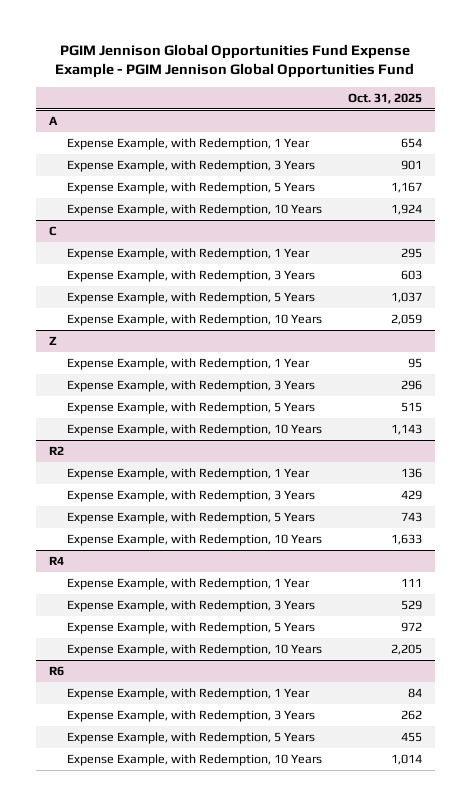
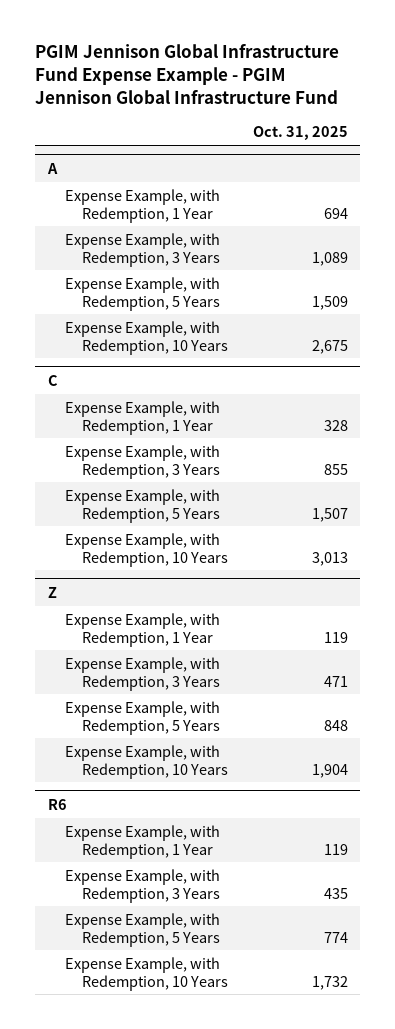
- PGIM Jennison Global Opportunities Fund Expense Example - PGIM Jennison Global Opportunities Fund
+ PGIM Jennison Global Infrastructure Fund Expense Example - PGIM Jennison Global Infrastructure Fund
@ A
- Expense Example, with Redemption, 1 Year | 654
- Expense Example, with Redemption, 3 Years | 901
- Expense Example, with Redemption, 5 Years | 1,167
- Expense Example, with Redemption, 10 Years | 1,924
+ Expense Example, with Redemption, 1 Year | 694
+ Expense Example, with Redemption, 3 Years | 1,089
+ Expense Example, with Redemption, 5 Years | 1,509
+ Expense Example, with Redemption, 10 Years | 2,675
@ C
- Expense Example, with Redemption, 1 Year | 295
- Expense Example, with Redemption, 3 Years | 603
- Expense Example, with Redemption, 5 Years | 1,037
- Expense Example, with Redemption, 10 Years | 2,059
+ Expense Example, with Redemption, 1 Year | 328
+ Expense Example, with Redemption, 3 Years | 855
+ Expense Example, with Redemption, 5 Years | 1,507
+ Expense Example, with Redemption, 10 Years | 3,013
@ Z
- Expense Example, with Redemption, 1 Year | 95
- Expense Example, with Redemption, 3 Years | 296
- Expense Example, with Redemption, 5 Years | 515
- Expense Example, with Redemption, 10 Years | 1,143
- R2
- Expense Example, with Redemption, 1 Year | 136
- Expense Example, with Redemption, 3 Years | 429
- Expense Example, with Redemption, 5 Years | 743
- Expense Example, with Redemption, 10 Years | 1,633
- R4
- Expense Example, with Redemption, 1 Year | 111
- Expense Example, with Redemption, 3 Years | 529
- Expense Example, with Redemption, 5 Years | 972
- Expense Example, with Redemption, 10 Years | 2,205
@ Z
+ Expense Example, with Redemption, 1 Year | 119
+ Expense Example, with Redemption, 3 Years | 471
+ Expense Example, with Redemption, 5 Years | 848
+ Expense Example, with Redemption, 10 Years | 1,904
@ R6
- Expense Example, with Redemption, 1 Year | 84
- Expense Example, with Redemption, 3 Years | 262
- Expense Example, with Redemption, 5 Years | 455
- Expense Example, with Redemption, 10 Years | 1,014
+ Expense Example, with Redemption, 1 Year | 119
+ Expense Example, with Redemption, 3 Years | 435
+ Expense Example, with Redemption, 5 Years | 774
+ Expense Example, with Redemption, 10 Years | 1,732

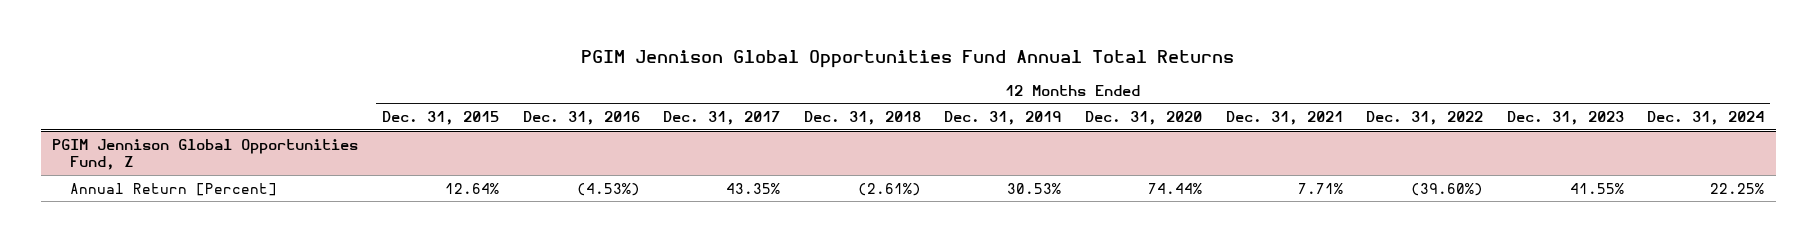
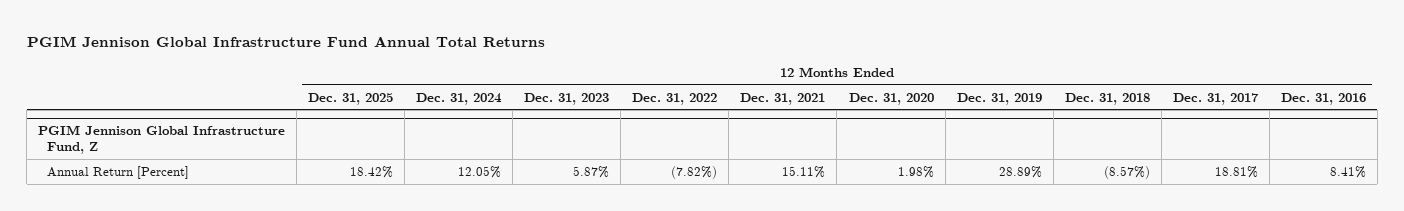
- PGIM Jennison Global Opportunities Fund Annual Total Returns
+ PGIM Jennison Global Infrastructure Fund Annual Total Returns
- | 12 Months Ended Dec. 31, 2015 | 12 Months Ended Dec. 31, 2016 | 12 Months Ended Dec. 31, 2017 | 12 Months Ended Dec. 31, 2018 | 12 Months Ended Dec. 31, 2019 | 12 Months Ended Dec. 31, 2020 | 12 Months Ended Dec. 31, 2021 | 12 Months Ended Dec. 31, 2022 | 12 Months Ended Dec. 31, 2023 | 12 Months Ended Dec. 31, 2024
+ | 12 Months Ended Dec. 31, 2025 | 12 Months Ended Dec. 31, 2024 | 12 Months Ended Dec. 31, 2023 | 12 Months Ended Dec. 31, 2022 | 12 Months Ended Dec. 31, 2021 | 12 Months Ended Dec. 31, 2020 | 12 Months Ended Dec. 31, 2019 | 12 Months Ended Dec. 31, 2018 | 12 Months Ended Dec. 31, 2017 | 12 Months Ended Dec. 31, 2016
- PGIM Jennison Global Opportunities Fund, Z
- Annual Return [Percent] | 12.64% | (4.53%) | 43.35% | (2.61%) | 30.53% | 74.44% | 7.71% | (39.60%) | 41.55% | 22.25%
+ PGIM Jennison Global Infrastructure Fund, Z
+ Annual Return [Percent] | 18.42% | 12.05% | 5.87% | (7.82%) | 15.11% | 1.98% | 28.89% | (8.57%) | 18.81% | 8.41%

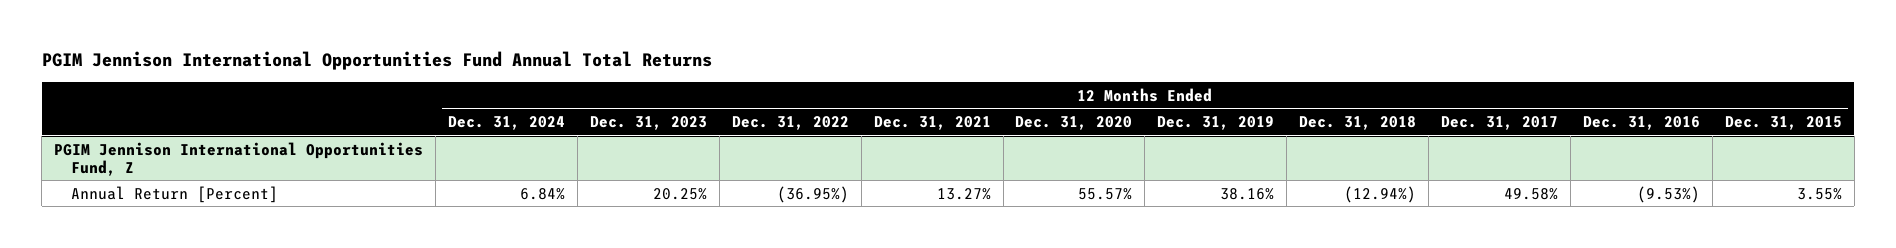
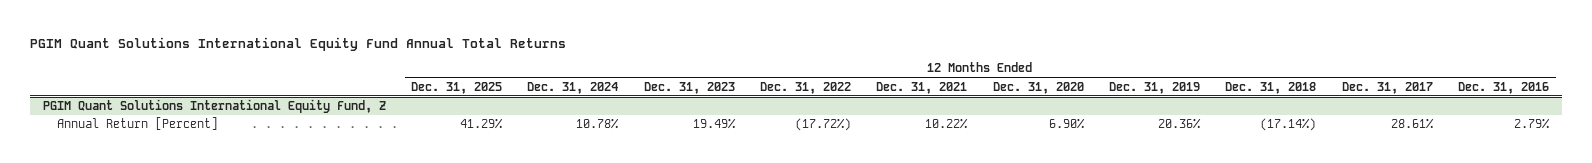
- PGIM Jennison International Opportunities Fund Annual Total Returns
+ PGIM Quant Solutions International Equity Fund Annual Total Returns
- | 12 Months Ended Dec. 31, 2024 | 12 Months Ended Dec. 31, 2023 | 12 Months Ended Dec. 31, 2022 | 12 Months Ended Dec. 31, 2021 | 12 Months Ended Dec. 31, 2020 | 12 Months Ended Dec. 31, 2019 | 12 Months Ended Dec. 31, 2018 | 12 Months Ended Dec. 31, 2017 | 12 Months Ended Dec. 31, 2016 | 12 Months Ended Dec. 31, 2015
+ | 12 Months Ended Dec. 31, 2025 | 12 Months Ended Dec. 31, 2024 | 12 Months Ended Dec. 31, 2023 | 12 Months Ended Dec. 31, 2022 | 12 Months Ended Dec. 31, 2021 | 12 Months Ended Dec. 31, 2020 | 12 Months Ended Dec. 31, 2019 | 12 Months Ended Dec. 31, 2018 | 12 Months Ended Dec. 31, 2017 | 12 Months Ended Dec. 31, 2016
- PGIM Jennison International Opportunities Fund, Z
- Annual Return [Percent] | 6.84% | 20.25% | (36.95%) | 13.27% | 55.57% | 38.16% | (12.94%) | 49.58% | (9.53%) | 3.55%
+ PGIM Quant Solutions International Equity Fund, Z
+ Annual Return [Percent] | 41.29% | 10.78% | 19.49% | (17.72%) | 10.22% | 6.90% | 20.36% | (17.14%) | 28.61% | 2.79%

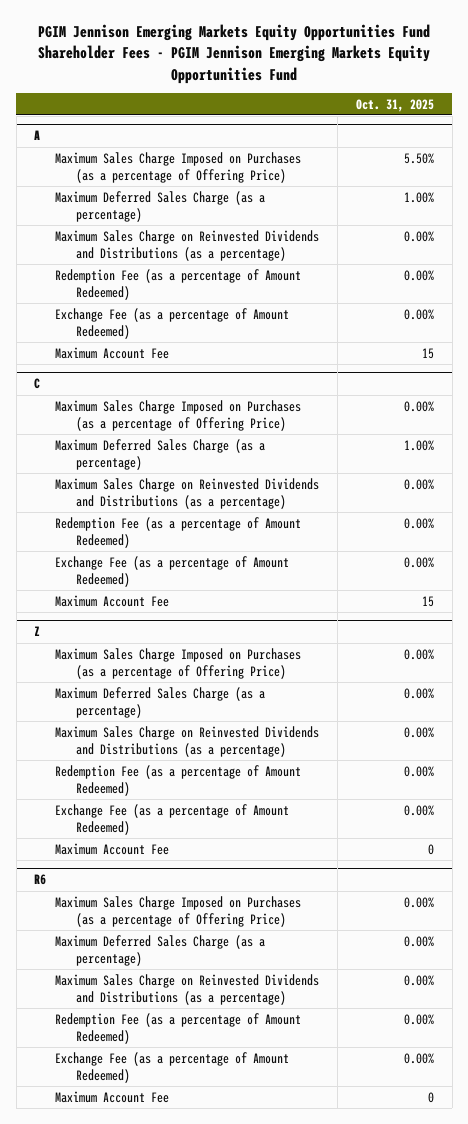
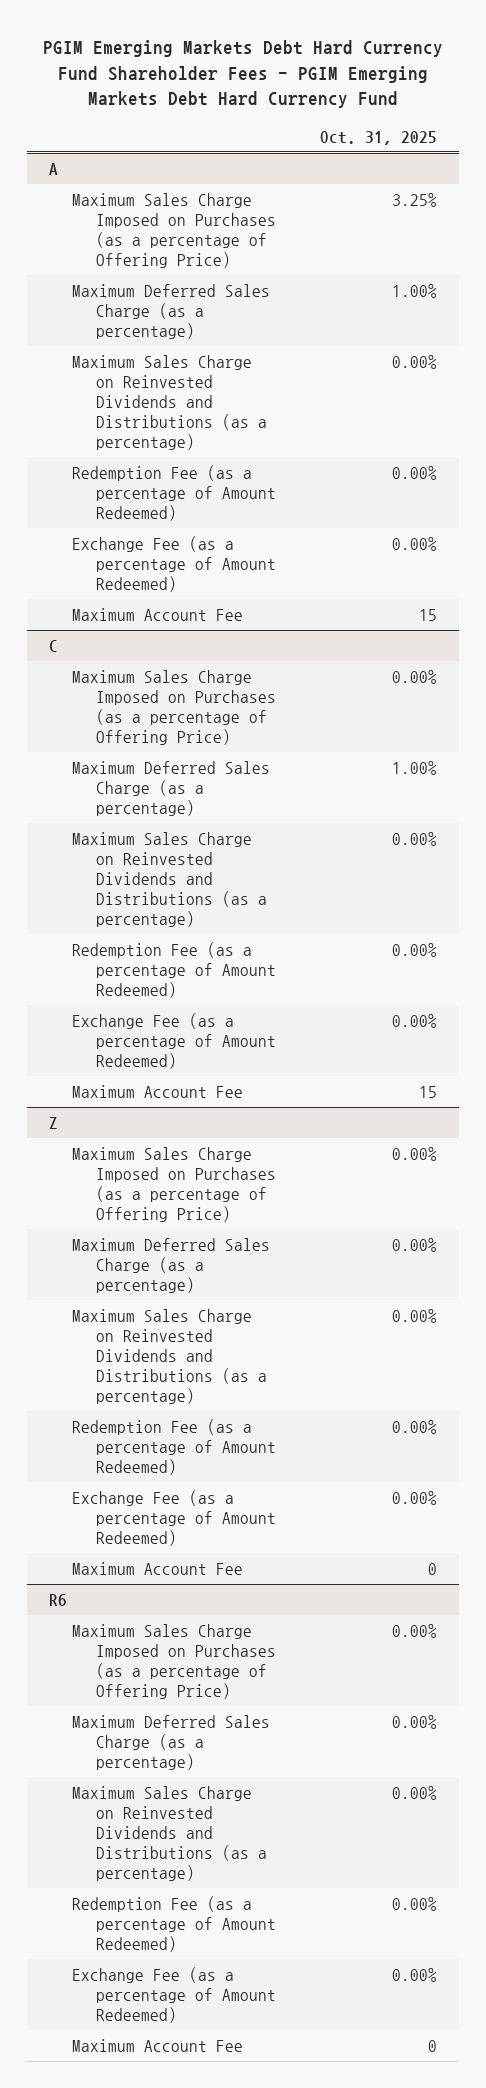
- PGIM Jennison Emerging Markets Equity Opportunities Fund Shareholder Fees - PGIM Jennison Emerging Markets Equity Opportunities Fund
+ PGIM Emerging Markets Debt Hard Currency Fund Shareholder Fees - PGIM Emerging Markets Debt Hard Currency Fund
@ A
- Maximum Sales Charge Imposed on Purchases (as a percentage of Offering Price) | 5.50%
+ Maximum Sales Charge Imposed on Purchases (as a percentage of Offering Price) | 3.25%

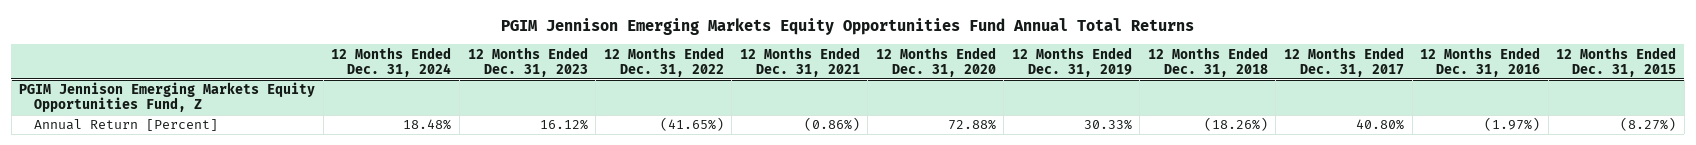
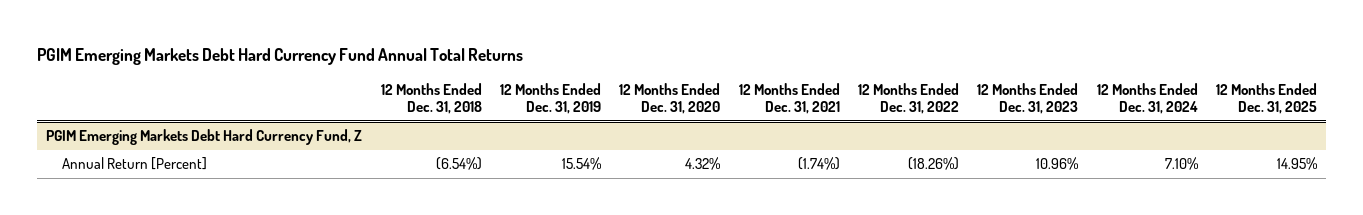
- PGIM Jennison Emerging Markets Equity Opportunities Fund Annual Total Returns
+ PGIM Emerging Markets Debt Hard Currency Fund Annual Total Returns
- | 12 Months Ended Dec. 31, 2024 | 12 Months Ended Dec. 31, 2023 | 12 Months Ended Dec. 31, 2022 | 12 Months Ended Dec. 31, 2021 | 12 Months Ended Dec. 31, 2020 | 12 Months Ended Dec. 31, 2019 | 12 Months Ended Dec. 31, 2018 | 12 Months Ended Dec. 31, 2017 | 12 Months Ended Dec. 31, 2016 | 12 Months Ended Dec. 31, 2015
+ | 12 Months Ended Dec. 31, 2018 | 12 Months Ended Dec. 31, 2019 | 12 Months Ended Dec. 31, 2020 | 12 Months Ended Dec. 31, 2021 | 12 Months Ended Dec. 31, 2022 | 12 Months Ended Dec. 31, 2023 | 12 Months Ended Dec. 31, 2024 | 12 Months Ended Dec. 31, 2025
- PGIM Jennison Emerging Markets Equity Opportunities Fund, Z
- Annual Return [Percent] | 18.48% | 16.12% | (41.65%) | (0.86%) | 72.88% | 30.33% | (18.26%) | 40.80% | (1.97%) | (8.27%)
+ PGIM Emerging Markets Debt Hard Currency Fund, Z
+ Annual Return [Percent] | (6.54%) | 15.54% | 4.32% | (1.74%) | (18.26%) | 10.96% | 7.10% | 14.95%

